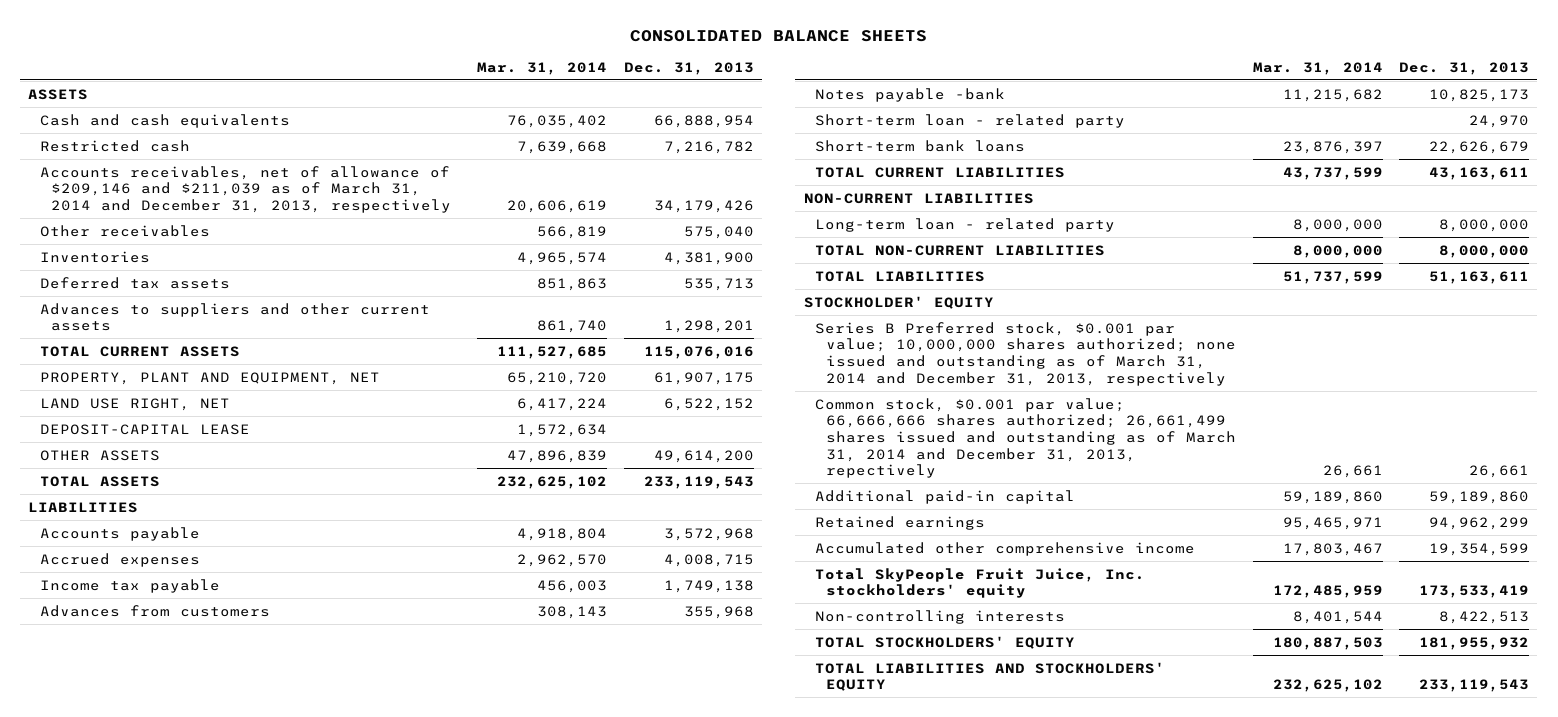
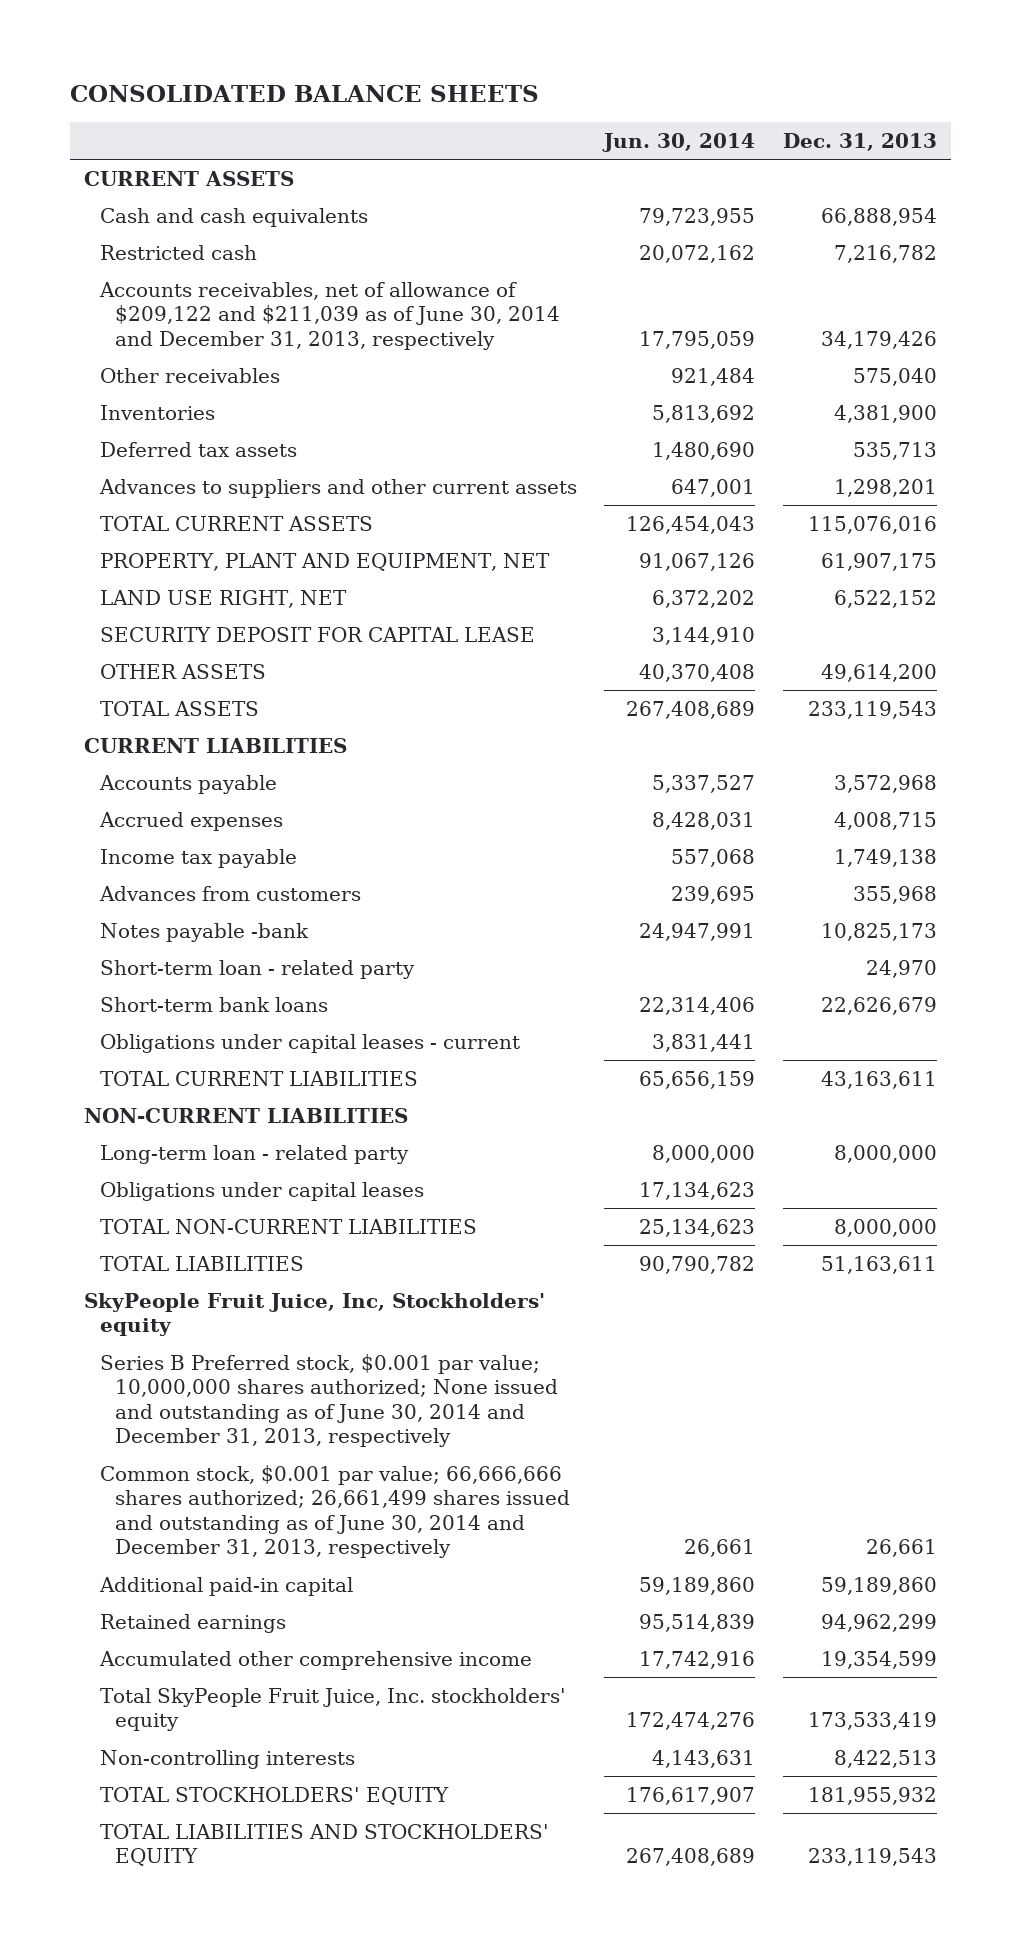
- | Mar. 31, 2014 | Dec. 31, 2013
+ | Jun. 30, 2014 | Dec. 31, 2013
- ASSETS
+ CURRENT ASSETS
- Accounts receivables, net of allowance of $209,146 and $211,039 as of March 31, 2014 and December 31, 2013, respectively | 20,606,619 | 34,179,426
+ Accounts receivables, net of allowance of $209,122 and $211,039 as of June 30, 2014 and December 31, 2013, respectively | 17,795,059 | 34,179,426
- DEPOSIT-CAPITAL LEASE | 1,572,634 |
+ SECURITY DEPOSIT FOR CAPITAL LEASE | 3,144,910 |
- LIABILITIES
+ CURRENT LIABILITIES
+ Obligations under capital leases - current | 3,831,441 |
+ Obligations under capital leases | 17,134,623 |
- STOCKHOLDER' EQUITY
- Series B Preferred stock, $0.001 par value; 10,000,000 shares authorized; none issued and outstanding as of March 31, 2014 and December 31, 2013, respectively
- Common stock, $0.001 par value; 66,666,666 shares authorized; 26,661,499 shares issued and outstanding as of March 31, 2014 and December 31, 2013, repectively | 26,661 | 26,661
+ SkyPeople Fruit Juice, Inc, Stockholders' equity
+ Series B Preferred stock, $0.001 par value; 10,000,000 shares authorized; None issued and outstanding as of June 30, 2014 and December 31, 2013, respectively
+ Common stock, $0.001 par value; 66,666,666 shares authorized; 26,661,499 shares issued and outstanding as of June 30, 2014 and December 31, 2013, respectively | 26,661 | 26,661

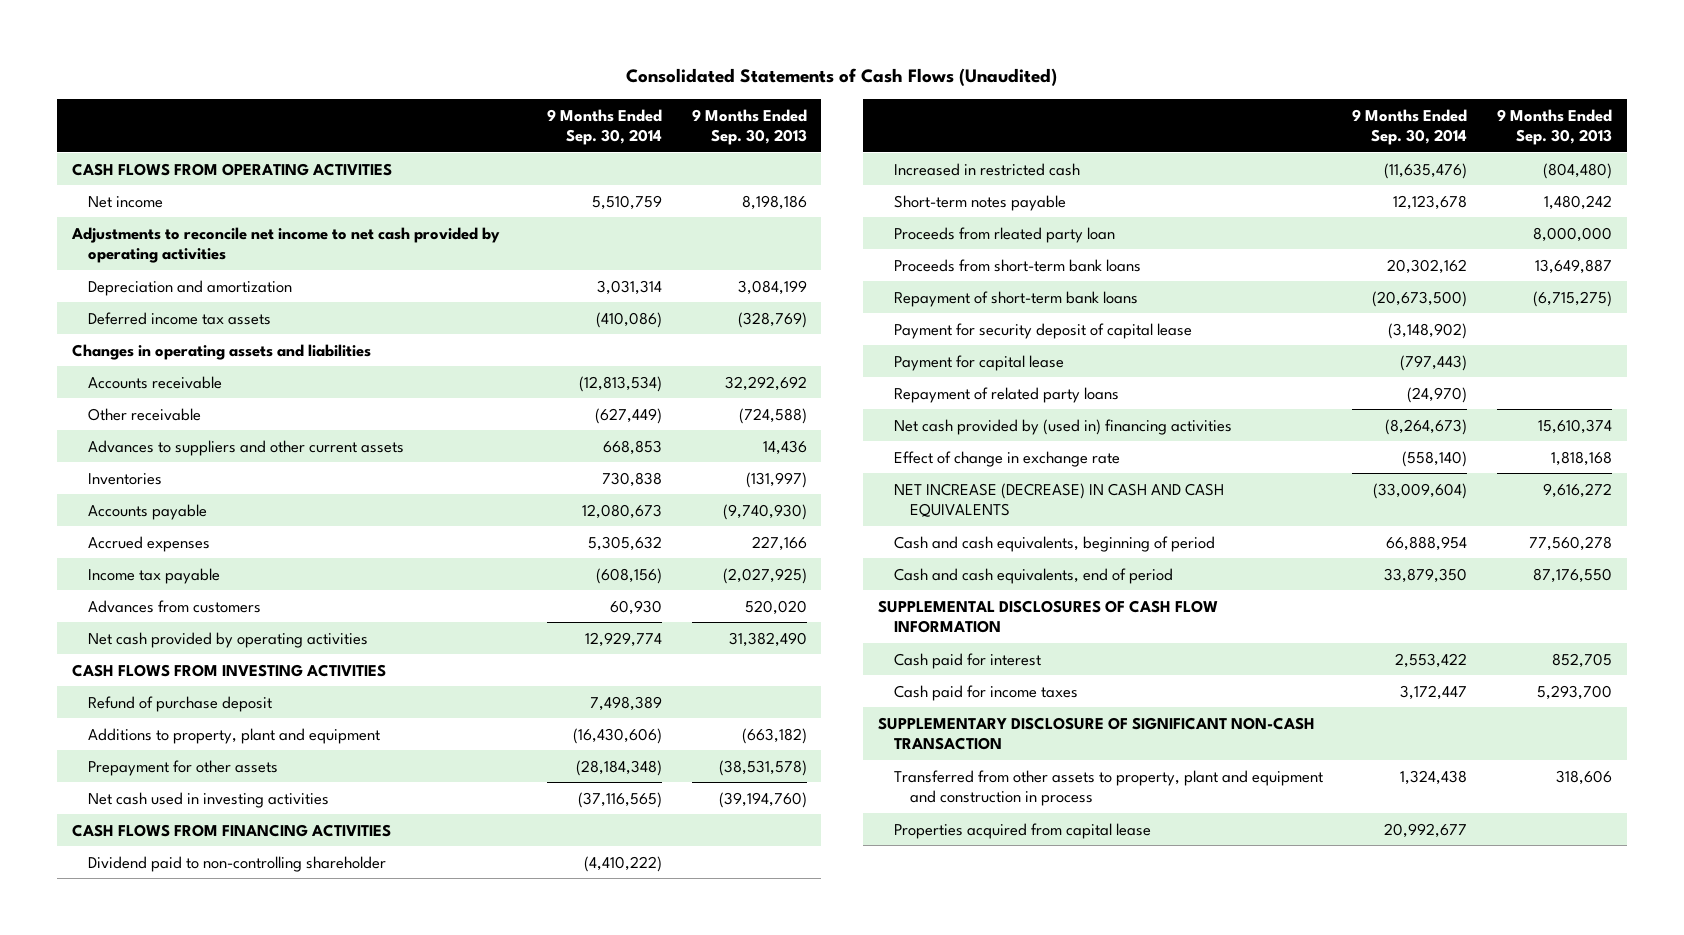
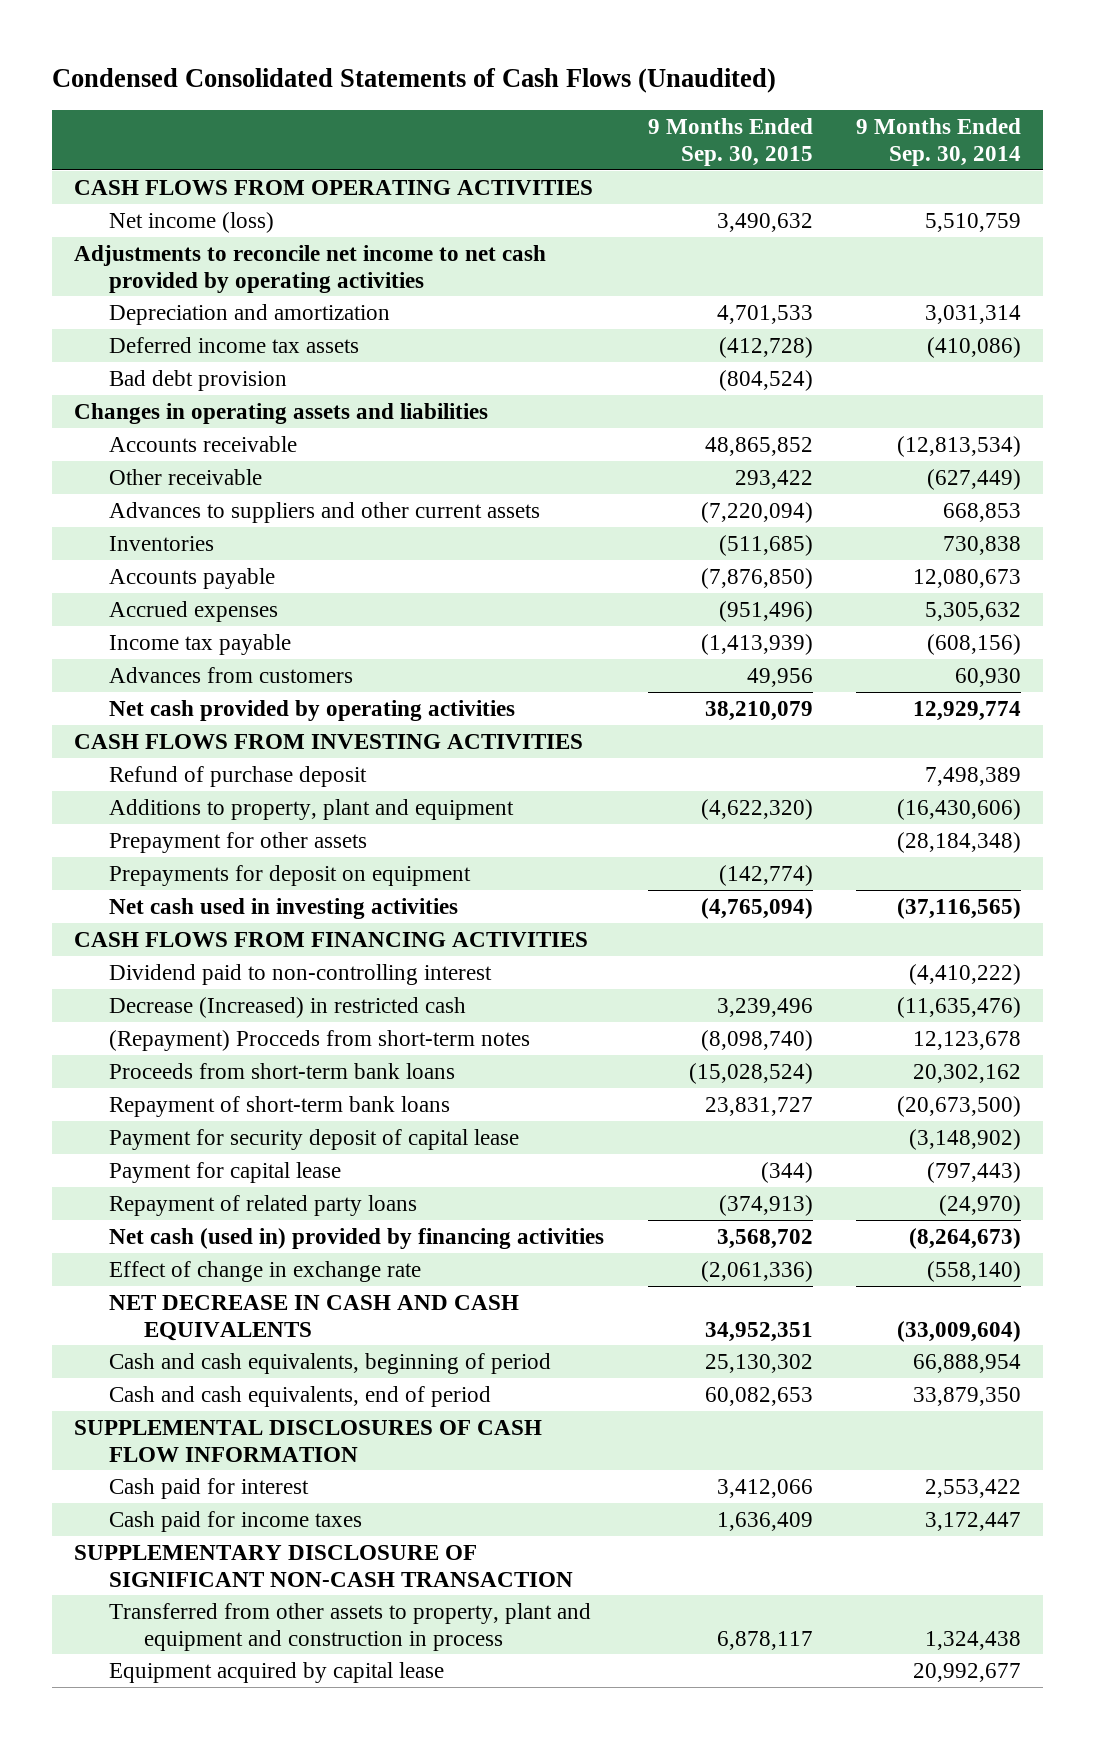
- Consolidated Statements of Cash Flows (Unaudited)
+ Condensed Consolidated Statements of Cash Flows (Unaudited)
- | 9 Months Ended Sep. 30, 2014 | 9 Months Ended Sep. 30, 2013
+ | 9 Months Ended Sep. 30, 2015 | 9 Months Ended Sep. 30, 2014
- Net income | 5,510,759 | 8,198,186
+ Net income (loss) | 3,490,632 | 5,510,759
+ Bad debt provision | (804,524) |
+ Prepayments for deposit on equipment | (142,774) |
- Dividend paid to non-controlling shareholder | (4,410,222) |
- Increased in restricted cash | (11,635,476) | (804,480)
- Short-term notes payable | 12,123,678 | 1,480,242
- Proceeds from rleated party loan | | 8,000,000
+ Dividend paid to non-controlling interest | | (4,410,222)
+ Decrease (Increased) in restricted cash | 3,239,496 | (11,635,476)
+ (Repayment) Procceds from short-term notes | (8,098,740) | 12,123,678
- Net cash provided by (used in) financing activities | (8,264,673) | 15,610,374
+ Net cash (used in) provided by financing activities | 3,568,702 | (8,264,673)
- NET INCREASE (DECREASE) IN CASH AND CASH EQUIVALENTS | (33,009,604) | 9,616,272
+ NET DECREASE IN CASH AND CASH EQUIVALENTS | 34,952,351 | (33,009,604)
- Properties acquired from capital lease | 20,992,677 |
+ Equipment acquired by capital lease | | 20,992,677

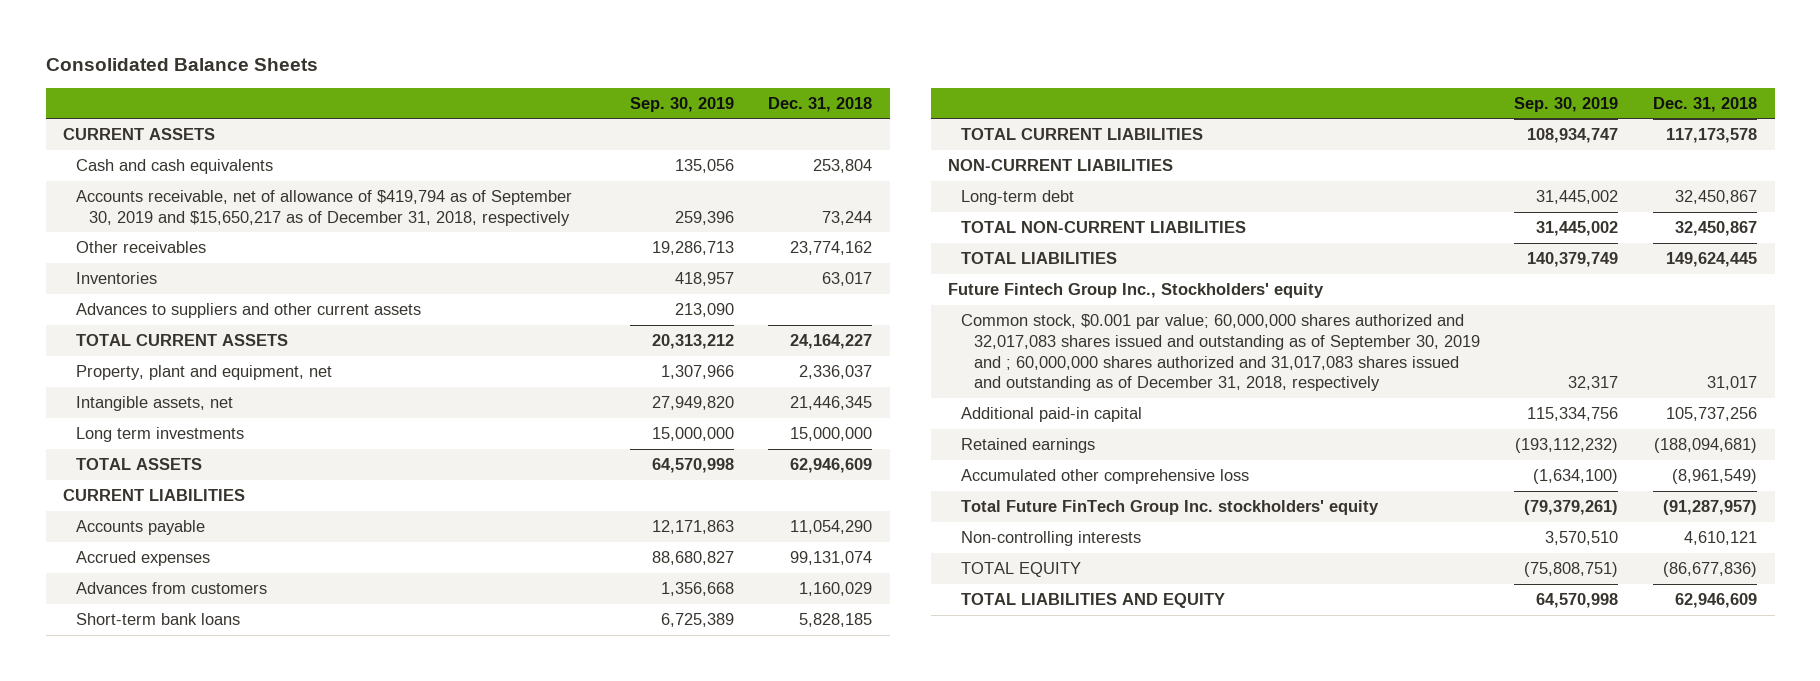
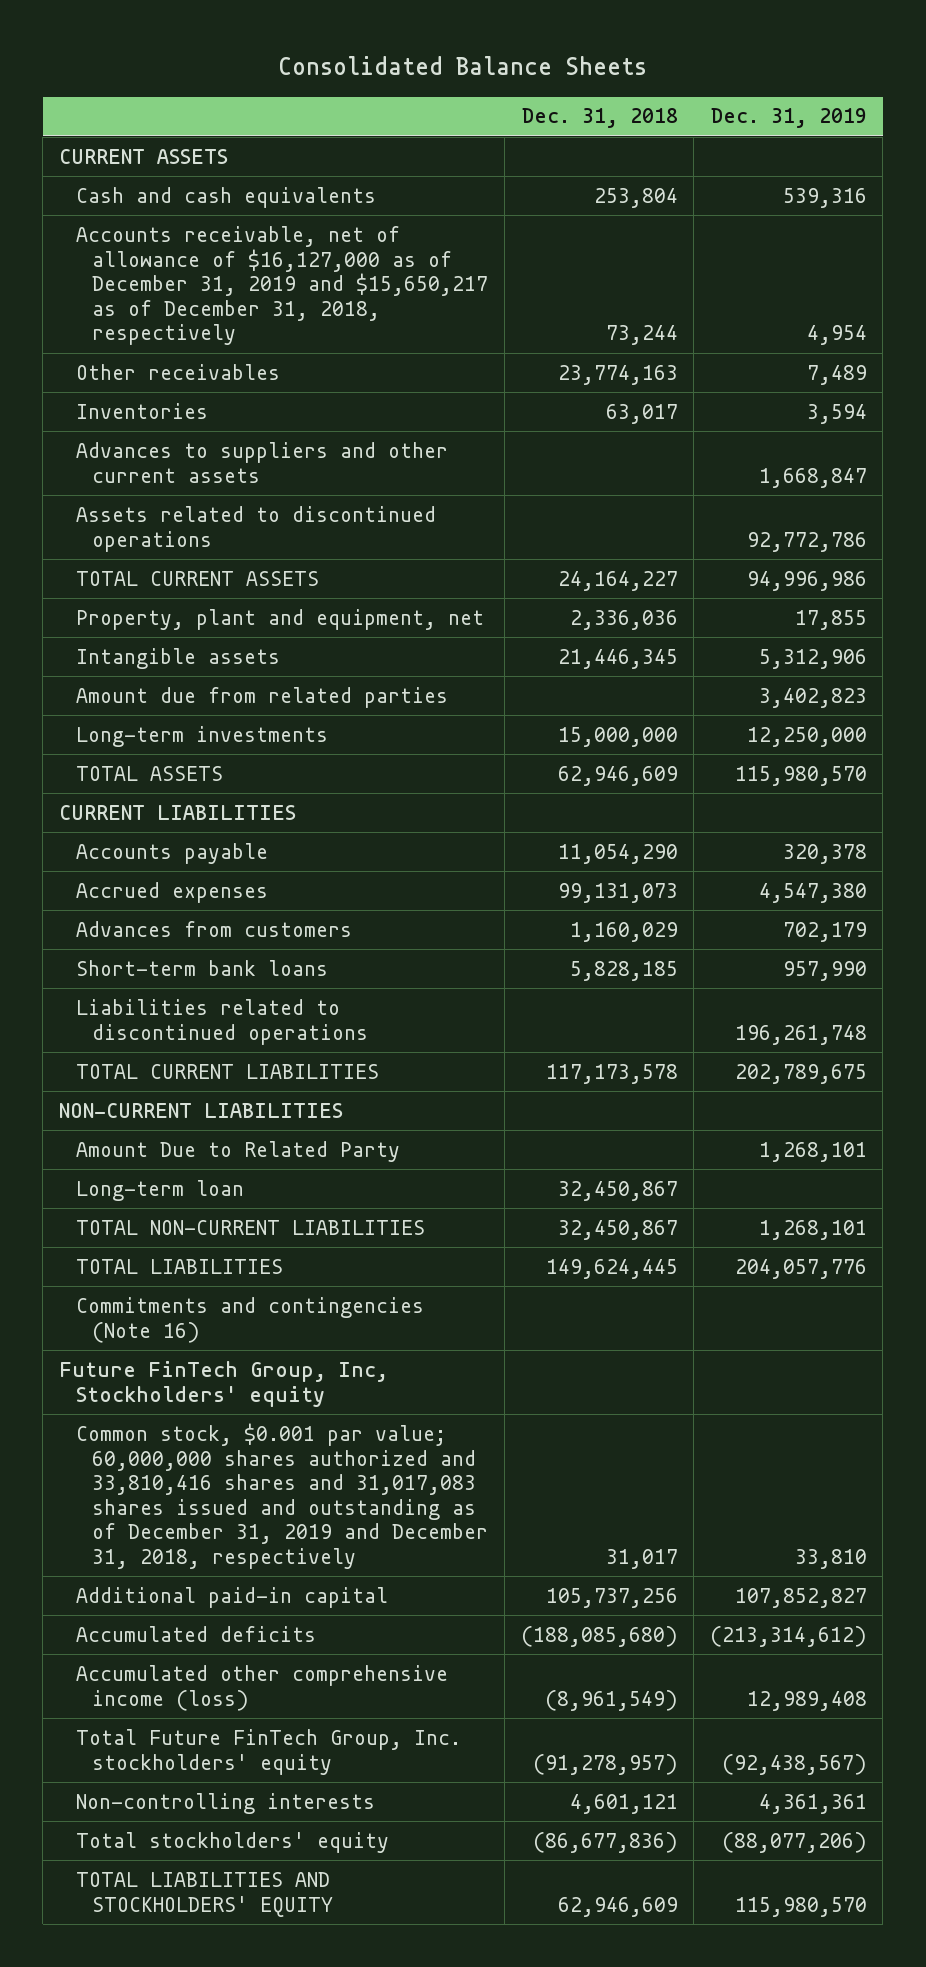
- | Sep. 30, 2019 | Dec. 31, 2018
+ | Dec. 31, 2018 | Dec. 31, 2019
- Accounts receivable, net of allowance of $419,794 as of September 30, 2019 and $15,650,217 as of December 31, 2018, respectively | 259,396 | 73,244
- Other receivables | 19,286,713 | 23,774,162
+ Accounts receivable, net of allowance of $16,127,000 as of December 31, 2019 and $15,650,217 as of December 31, 2018, respectively | 73,244 | 4,954
+ Other receivables | 23,774,163 | 7,489
+ Assets related to discontinued operations | | 92,772,786
- Property, plant and equipment, net | 1,307,966 | 2,336,037
- Intangible assets, net | 27,949,820 | 21,446,345
- Long term investments | 15,000,000 | 15,000,000
+ Property, plant and equipment, net | 2,336,036 | 17,855
+ Intangible assets | 21,446,345 | 5,312,906
+ Amount due from related parties | | 3,402,823
+ Long-term investments | 15,000,000 | 12,250,000
- Accrued expenses | 88,680,827 | 99,131,074
+ Accrued expenses | 99,131,073 | 4,547,380
+ Liabilities related to discontinued operations | | 196,261,748
- Long-term debt | 31,445,002 | 32,450,867
+ Amount Due to Related Party | | 1,268,101
+ Long-term loan | 32,450,867 |
- Future Fintech Group Inc., Stockholders' equity
- Common stock, $0.001 par value; 60,000,000 shares authorized and 32,017,083 shares issued and outstanding as of September 30, 2019 and ; 60,000,000 shares authorized and 31,017,083 shares issued and outstanding as of December 31, 2018, respectively | 32,317 | 31,017
+ Commitments and contingencies (Note 16)
+ Future FinTech Group, Inc, Stockholders' equity
+ Common stock, $0.001 par value; 60,000,000 shares authorized and 33,810,416 shares and 31,017,083 shares issued and outstanding as of December 31, 2019 and December 31, 2018, respectively | 31,017 | 33,810
- Retained earnings | (193,112,232) | (188,094,681)
- Accumulated other comprehensive loss | (1,634,100) | (8,961,549)
- Total Future FinTech Group Inc. stockholders' equity | (79,379,261) | (91,287,957)
- Non-controlling interests | 3,570,510 | 4,610,121
- TOTAL EQUITY | (75,808,751) | (86,677,836)
- TOTAL LIABILITIES AND EQUITY | 64,570,998 | 62,946,609
+ Accumulated deficits | (188,085,680) | (213,314,612)
+ Accumulated other comprehensive income (loss) | (8,961,549) | 12,989,408
+ Total Future FinTech Group, Inc. stockholders' equity | (91,278,957) | (92,438,567)
+ Non-controlling interests | 4,601,121 | 4,361,361
+ Total stockholders' equity | (86,677,836) | (88,077,206)
+ TOTAL LIABILITIES AND STOCKHOLDERS' EQUITY | 62,946,609 | 115,980,570

